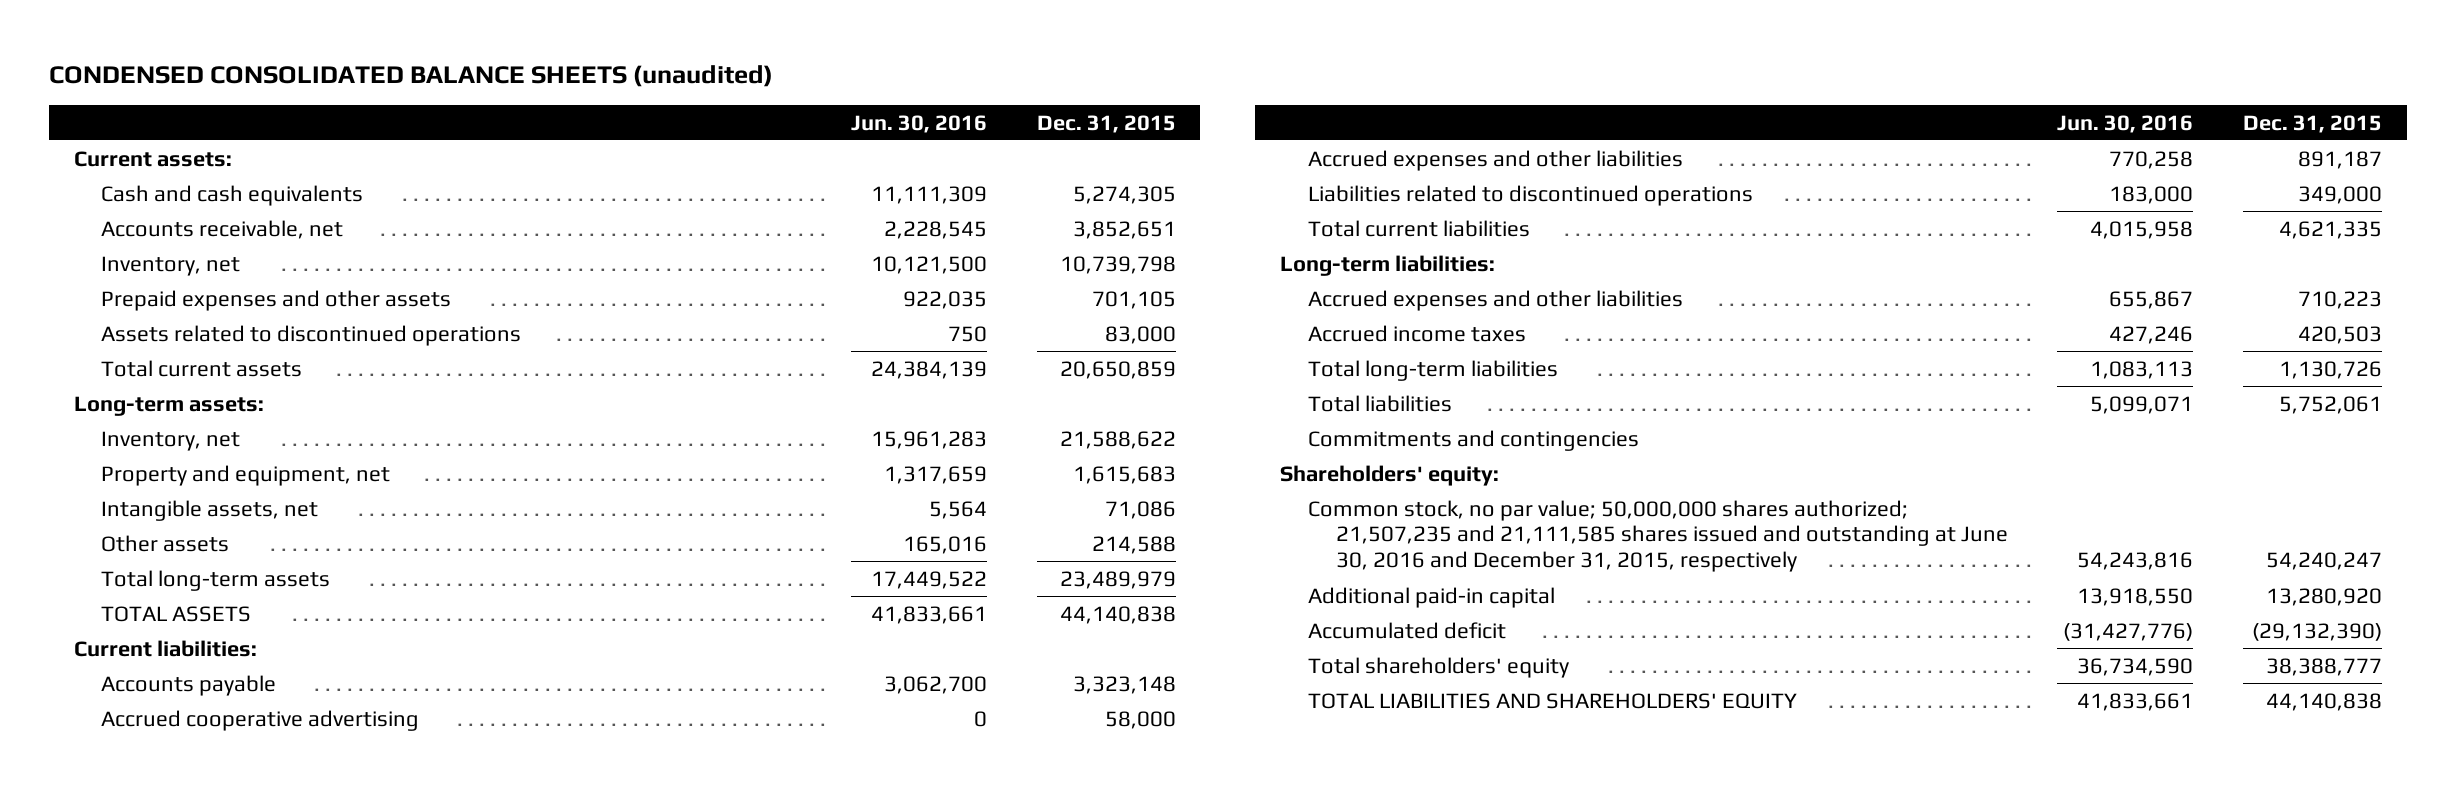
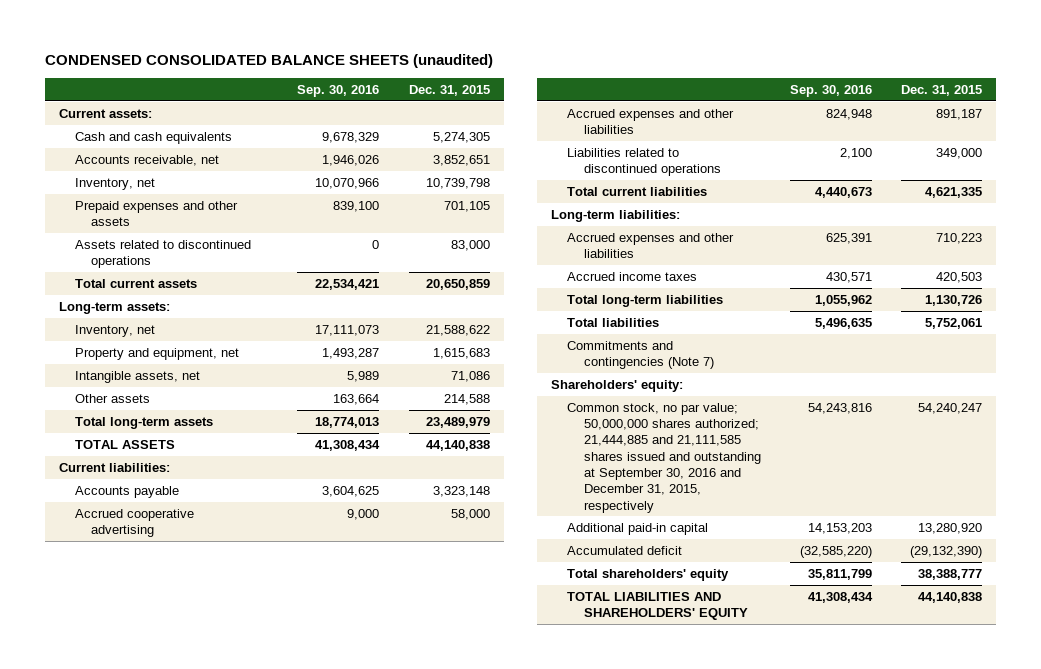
- | Jun. 30, 2016 | Dec. 31, 2015
+ | Sep. 30, 2016 | Dec. 31, 2015
- Commitments and contingencies
+ Commitments and contingencies (Note 7)
- Common stock, no par value; 50,000,000 shares authorized; 21,507,235 and 21,111,585 shares issued and outstanding at June 30, 2016 and December 31, 2015, respectively | 54,243,816 | 54,240,247
+ Common stock, no par value; 50,000,000 shares authorized; 21,444,885 and 21,111,585 shares issued and outstanding at September 30, 2016 and December 31, 2015, respectively | 54,243,816 | 54,240,247

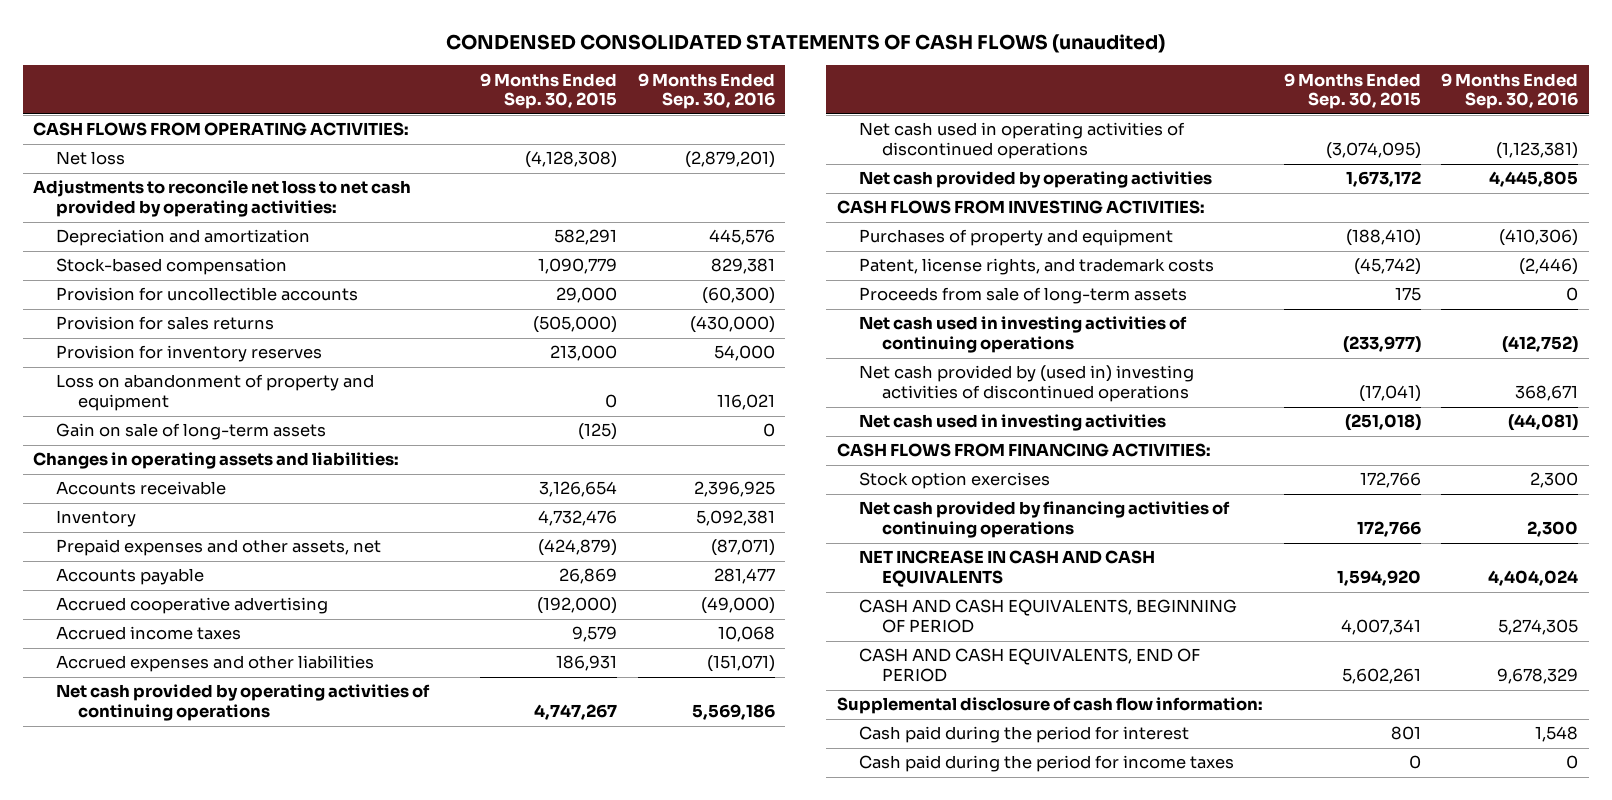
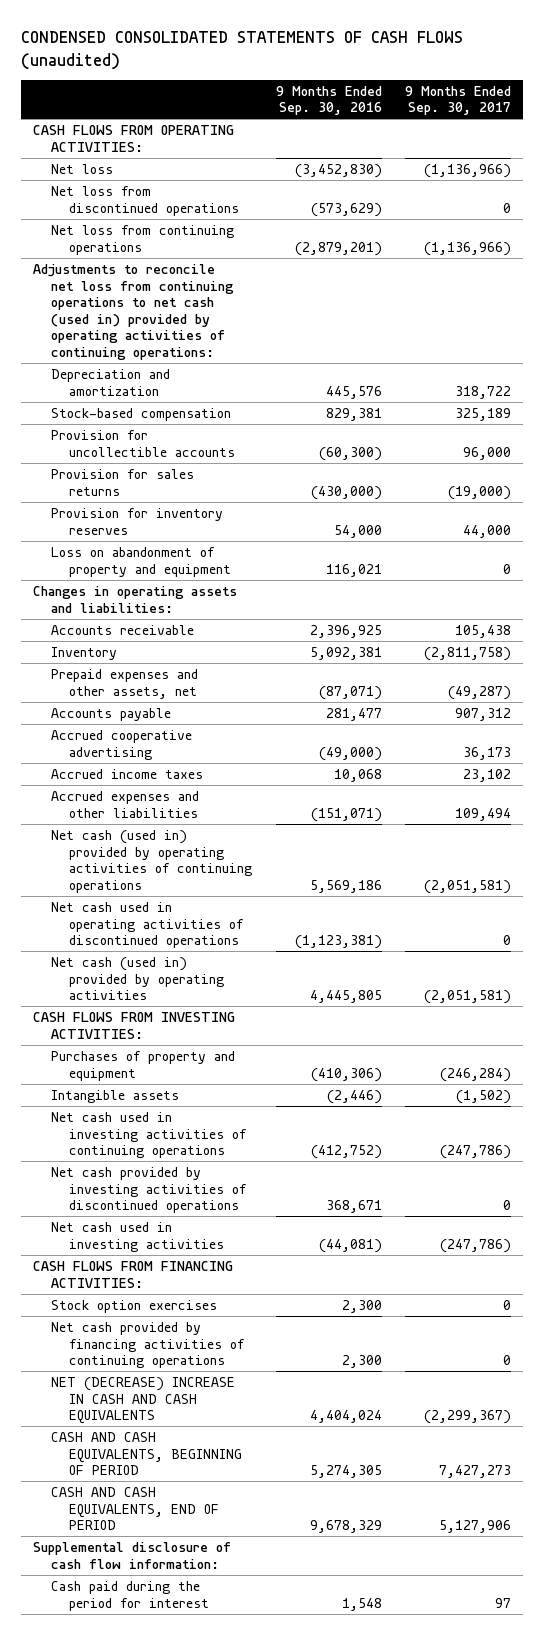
- | 9 Months Ended Sep. 30, 2015 | 9 Months Ended Sep. 30, 2016
+ | 9 Months Ended Sep. 30, 2016 | 9 Months Ended Sep. 30, 2017
- Net loss | (4,128,308) | (2,879,201)
- Adjustments to reconcile net loss to net cash provided by operating activities:
+ Net loss | (3,452,830) | (1,136,966)
+ Net loss from discontinued operations | (573,629) | 0
+ Net loss from continuing operations | (2,879,201) | (1,136,966)
+ Adjustments to reconcile net loss from continuing operations to net cash (used in) provided by operating activities of continuing operations:
- Gain on sale of long-term assets | (125) | 0
- Net cash provided by operating activities of continuing operations | 4,747,267 | 5,569,186
+ Net cash (used in) provided by operating activities of continuing operations | 5,569,186 | (2,051,581)
- Net cash provided by operating activities | 1,673,172 | 4,445,805
+ Net cash (used in) provided by operating activities | 4,445,805 | (2,051,581)
- Patent, license rights, and trademark costs | (45,742) | (2,446)
- Proceeds from sale of long-term assets | 175 | 0
+ Intangible assets | (2,446) | (1,502)
- Net cash provided by (used in) investing activities of discontinued operations | (17,041) | 368,671
+ Net cash provided by investing activities of discontinued operations | 368,671 | 0
- NET INCREASE IN CASH AND CASH EQUIVALENTS | 1,594,920 | 4,404,024
+ NET (DECREASE) INCREASE IN CASH AND CASH EQUIVALENTS | 4,404,024 | (2,299,367)
- Cash paid during the period for income taxes | 0 | 0

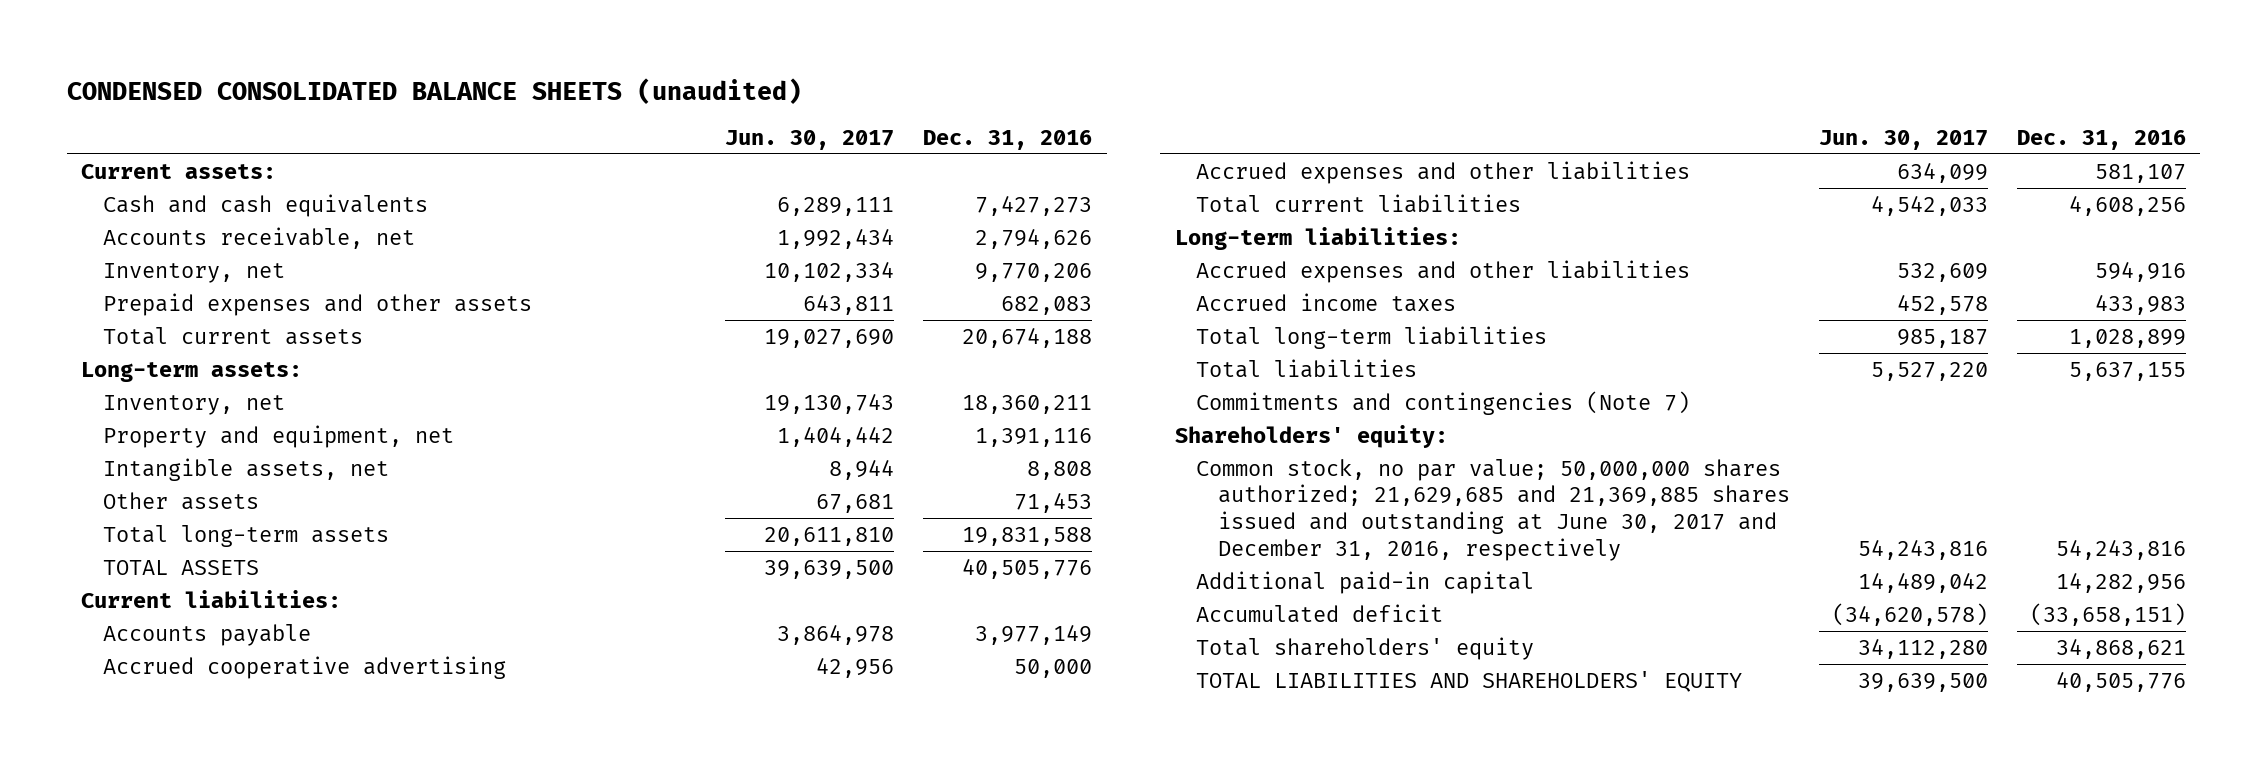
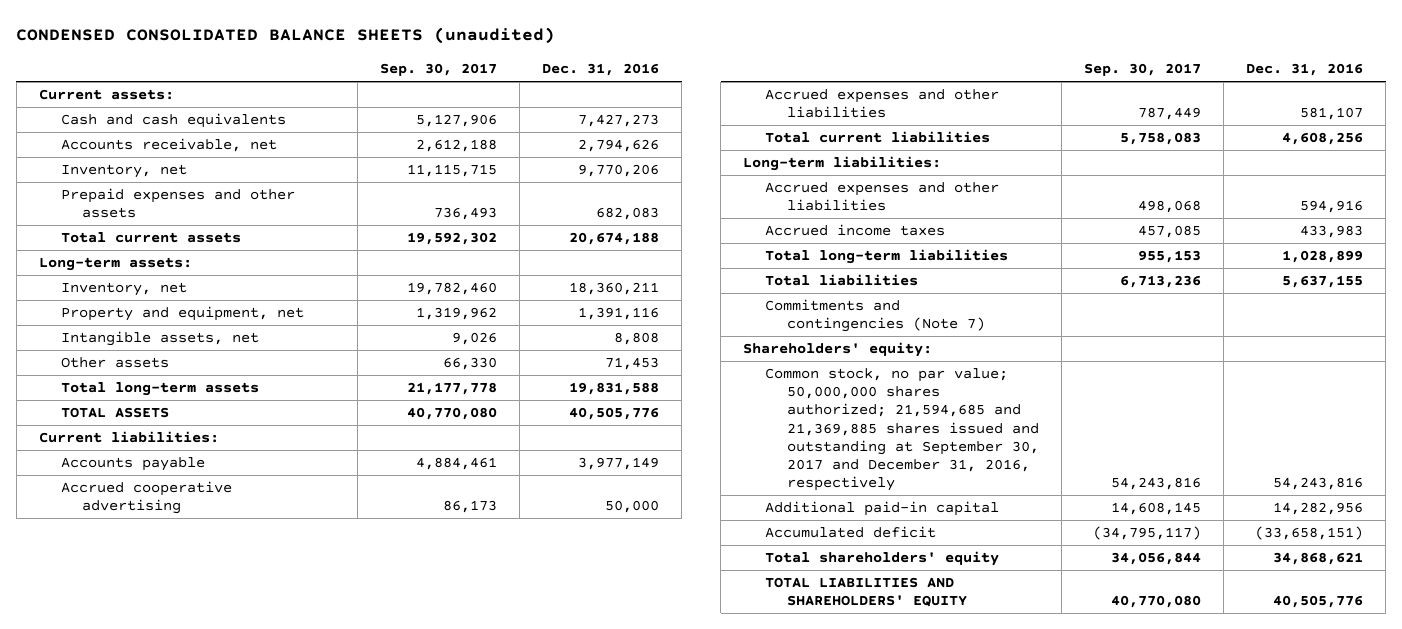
- | Jun. 30, 2017 | Dec. 31, 2016
+ | Sep. 30, 2017 | Dec. 31, 2016
- Common stock, no par value; 50,000,000 shares authorized; 21,629,685 and 21,369,885 shares issued and outstanding at June 30, 2017 and December 31, 2016, respectively | 54,243,816 | 54,243,816
+ Common stock, no par value; 50,000,000 shares authorized; 21,594,685 and 21,369,885 shares issued and outstanding at September 30, 2017 and December 31, 2016, respectively | 54,243,816 | 54,243,816

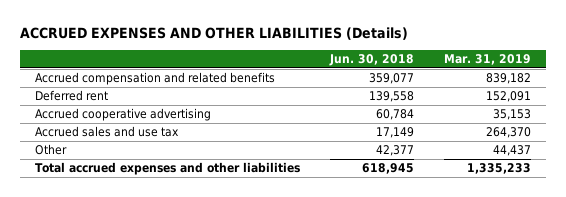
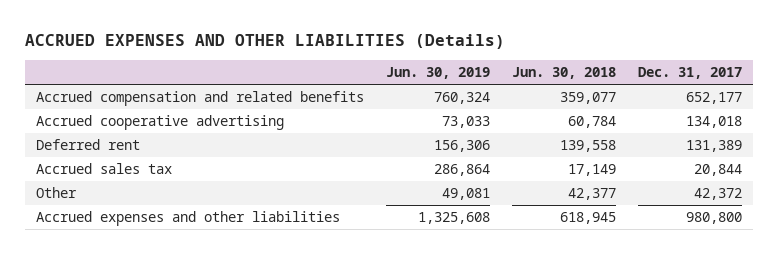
- | Jun. 30, 2018 | Mar. 31, 2019
+ | Jun. 30, 2019 | Jun. 30, 2018 | Dec. 31, 2017
- Accrued sales and use tax | 17,149 | 264,370
moved down: Deferred rent | 156,306 | 139,558 | 131,389
+ Accrued sales tax | 286,864 | 17,149 | 20,844
- Total accrued expenses and other liabilities | 618,945 | 1,335,233
+ Accrued expenses and other liabilities | 1,325,608 | 618,945 | 980,800

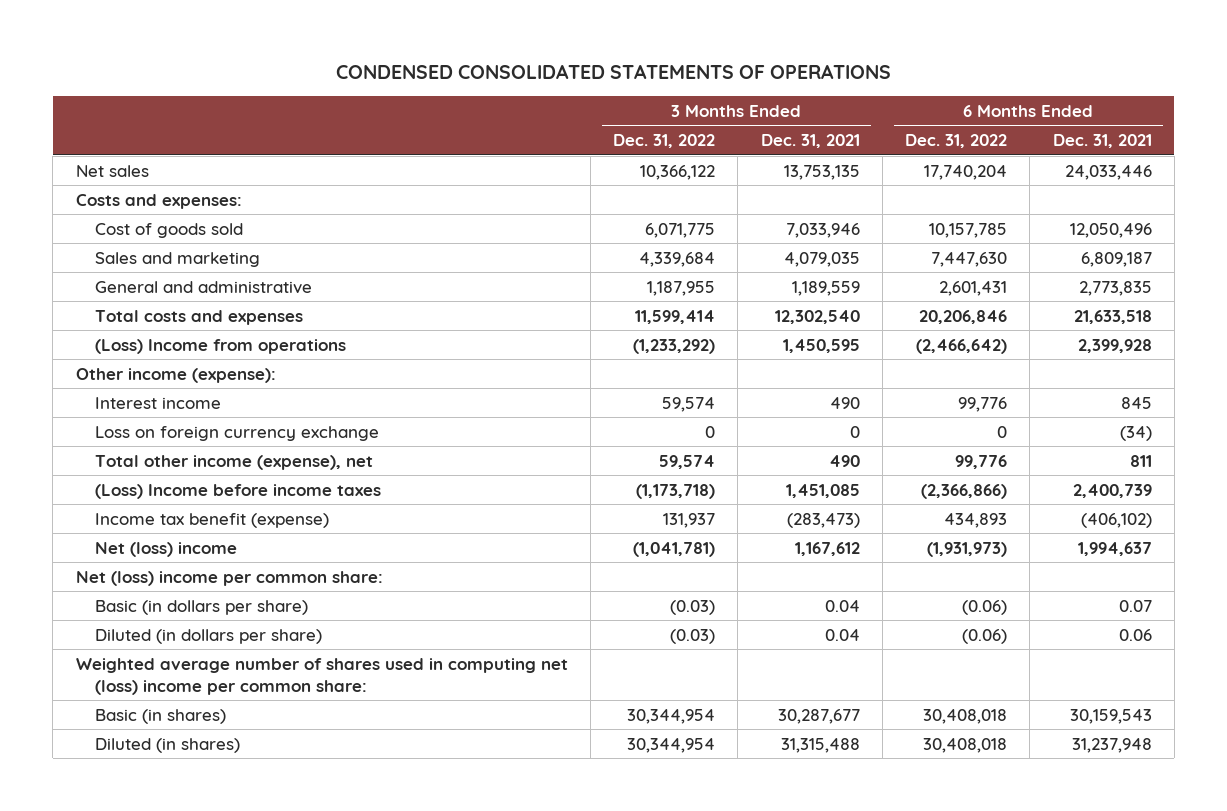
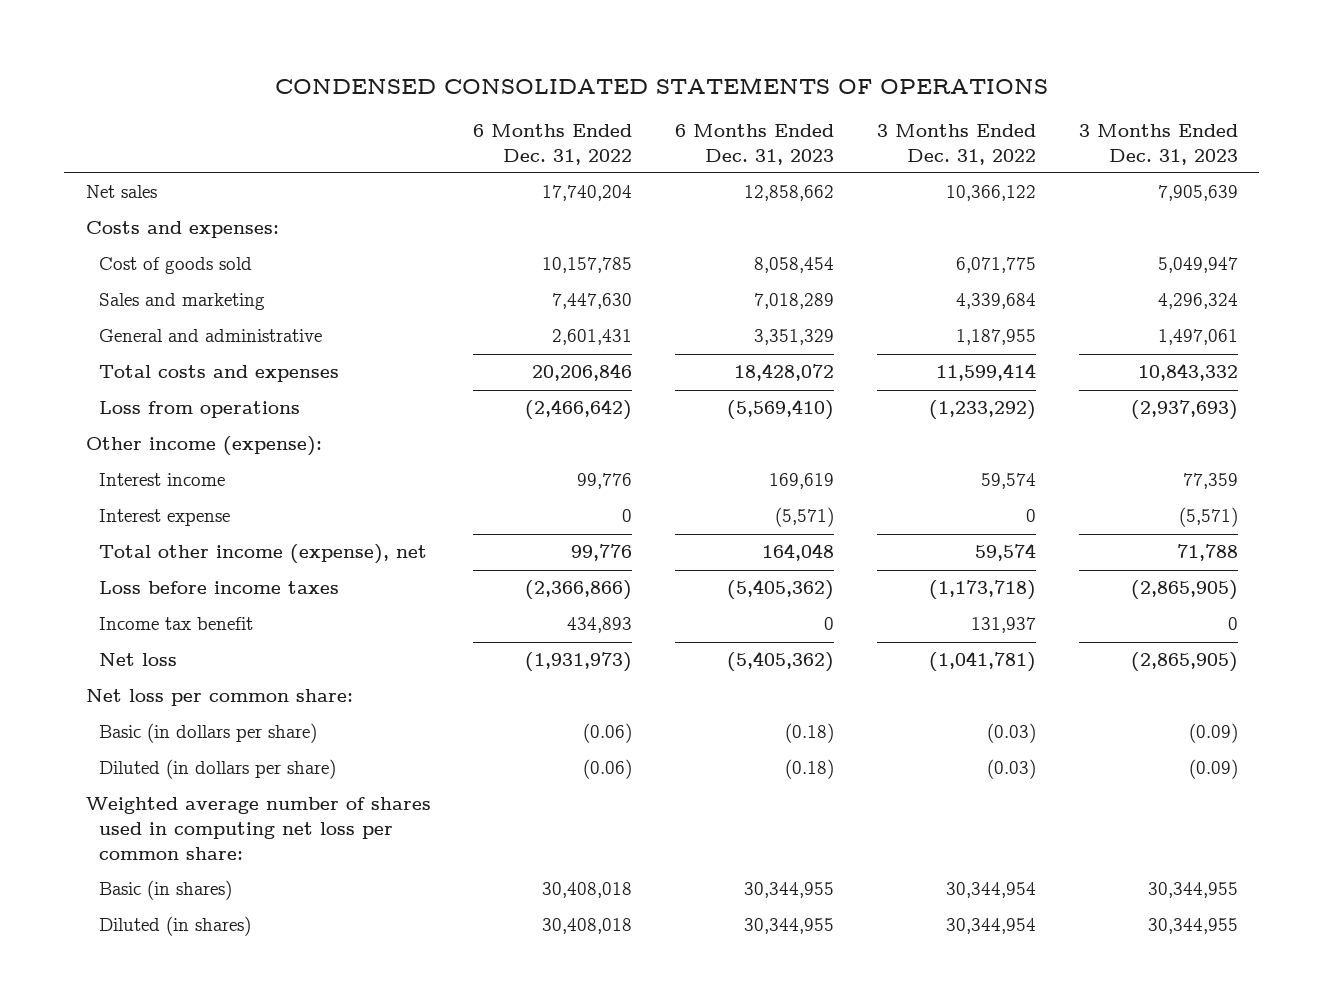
- | 3 Months Ended Dec. 31, 2022 | 3 Months Ended Dec. 31, 2021 | 6 Months Ended Dec. 31, 2022 | 6 Months Ended Dec. 31, 2021
+ | 6 Months Ended Dec. 31, 2022 | 6 Months Ended Dec. 31, 2023 | 3 Months Ended Dec. 31, 2022 | 3 Months Ended Dec. 31, 2023
- (Loss) Income from operations | (1,233,292) | 1,450,595 | (2,466,642) | 2,399,928
+ Loss from operations | (2,466,642) | (5,569,410) | (1,233,292) | (2,937,693)
- Loss on foreign currency exchange | 0 | 0 | 0 | (34)
+ Interest expense | 0 | (5,571) | 0 | (5,571)
- (Loss) Income before income taxes | (1,173,718) | 1,451,085 | (2,366,866) | 2,400,739
- Income tax benefit (expense) | 131,937 | (283,473) | 434,893 | (406,102)
- Net (loss) income | (1,041,781) | 1,167,612 | (1,931,973) | 1,994,637
- Net (loss) income per common share:
+ Loss before income taxes | (2,366,866) | (5,405,362) | (1,173,718) | (2,865,905)
+ Income tax benefit | 434,893 | 0 | 131,937 | 0
+ Net loss | (1,931,973) | (5,405,362) | (1,041,781) | (2,865,905)
+ Net loss per common share:
- Weighted average number of shares used in computing net (loss) income per common share:
+ Weighted average number of shares used in computing net loss per common share:

